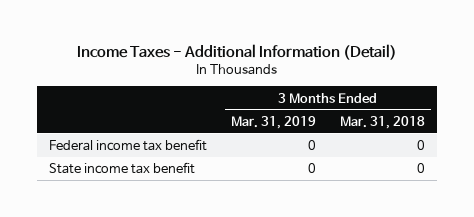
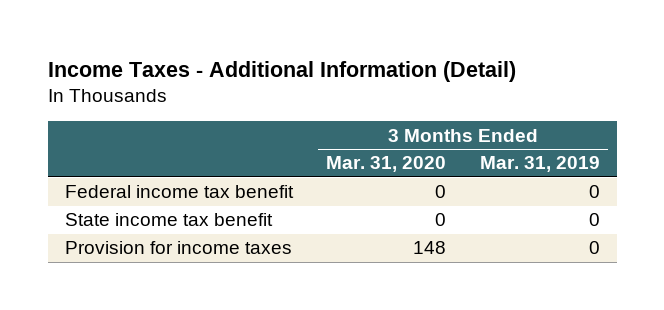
- | 3 Months Ended Mar. 31, 2019 | 3 Months Ended Mar. 31, 2018
+ | 3 Months Ended Mar. 31, 2020 | 3 Months Ended Mar. 31, 2019
+ Provision for income taxes | 148 | 0

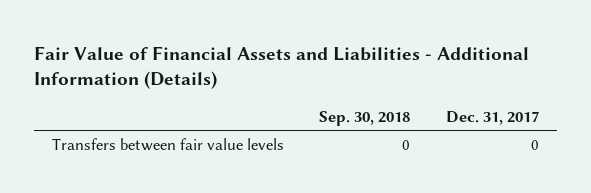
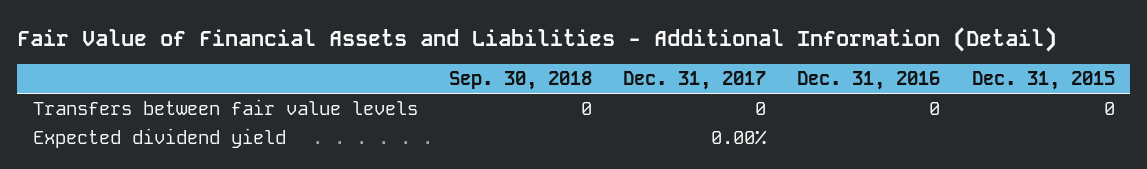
- Fair Value of Financial Assets and Liabilities - Additional Information (Details)
+ Fair Value of Financial Assets and Liabilities - Additional Information (Detail)
- | Sep. 30, 2018 | Dec. 31, 2017
+ | Sep. 30, 2018 | Dec. 31, 2017 | Dec. 31, 2016 | Dec. 31, 2015
+ Expected dividend yield | | 0.00% | |

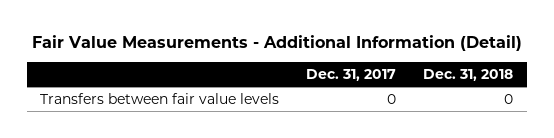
- Fair Value of Financial Assets and Liabilities - Additional Information (Detail)
+ Fair Value Measurements - Additional Information (Detail)
- | Sep. 30, 2018 | Dec. 31, 2017 | Dec. 31, 2016 | Dec. 31, 2015
+ | Dec. 31, 2017 | Dec. 31, 2018
- Expected dividend yield | | 0.00% | |

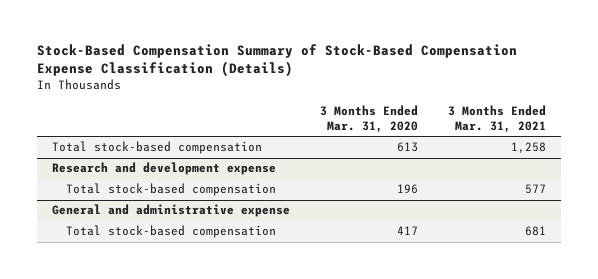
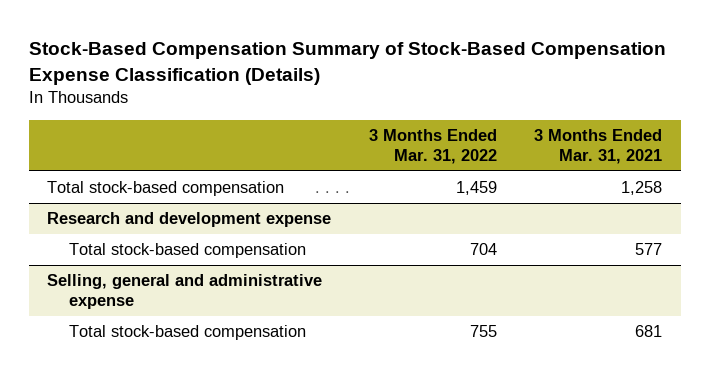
- | 3 Months Ended Mar. 31, 2020 | 3 Months Ended Mar. 31, 2021
+ | 3 Months Ended Mar. 31, 2022 | 3 Months Ended Mar. 31, 2021
- General and administrative expense
+ Selling, general and administrative expense

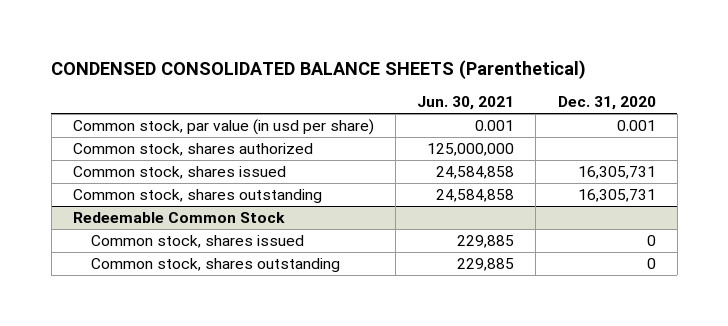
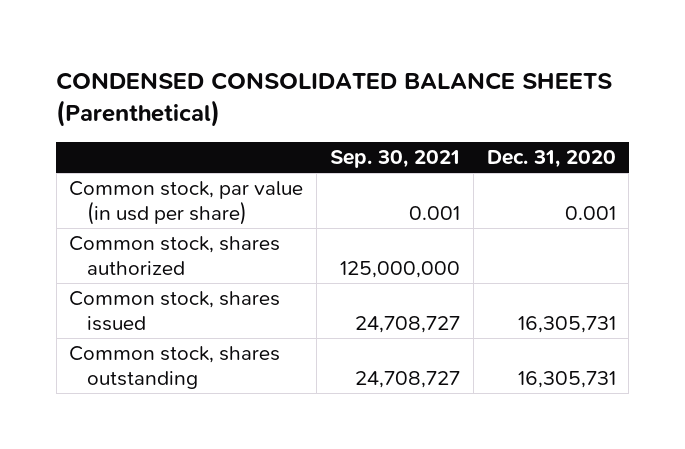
- | Jun. 30, 2021 | Dec. 31, 2020
+ | Sep. 30, 2021 | Dec. 31, 2020
- Redeemable Common Stock
- Common stock, shares issued | 229,885 | 0
- Common stock, shares outstanding | 229,885 | 0

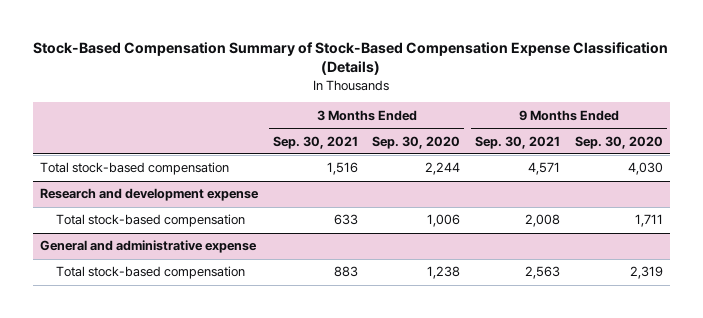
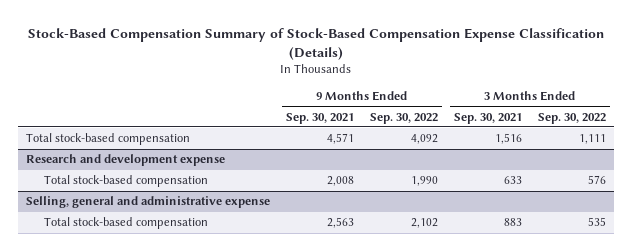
- | 3 Months Ended Sep. 30, 2021 | 3 Months Ended Sep. 30, 2020 | 9 Months Ended Sep. 30, 2021 | 9 Months Ended Sep. 30, 2020
+ | 9 Months Ended Sep. 30, 2021 | 9 Months Ended Sep. 30, 2022 | 3 Months Ended Sep. 30, 2021 | 3 Months Ended Sep. 30, 2022
- General and administrative expense
+ Selling, general and administrative expense

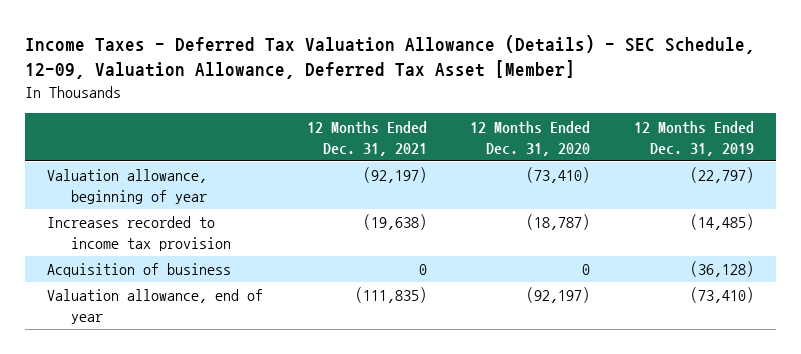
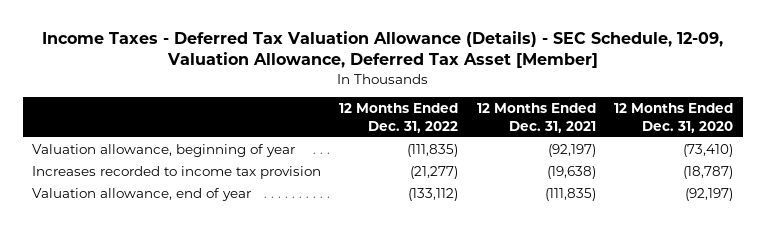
- | 12 Months Ended Dec. 31, 2021 | 12 Months Ended Dec. 31, 2020 | 12 Months Ended Dec. 31, 2019
+ | 12 Months Ended Dec. 31, 2022 | 12 Months Ended Dec. 31, 2021 | 12 Months Ended Dec. 31, 2020
- Acquisition of business | 0 | 0 | (36,128)

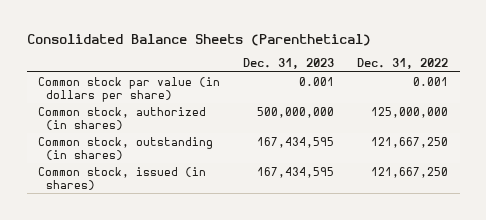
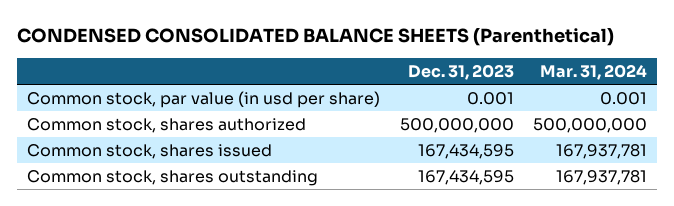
- Consolidated Balance Sheets (Parenthetical)
+ CONDENSED CONSOLIDATED BALANCE SHEETS (Parenthetical)
- | Dec. 31, 2023 | Dec. 31, 2022
+ | Dec. 31, 2023 | Mar. 31, 2024
- Common stock par value (in dollars per share) | 0.001 | 0.001
- Common stock, authorized (in shares) | 500,000,000 | 125,000,000
- Common stock, outstanding (in shares) | 167,434,595 | 121,667,250
- Common stock, issued (in shares) | 167,434,595 | 121,667,250
+ Common stock, par value (in usd per share) | 0.001 | 0.001
+ Common stock, shares authorized | 500,000,000 | 500,000,000
+ Common stock, shares issued | 167,434,595 | 167,937,781
+ Common stock, shares outstanding | 167,434,595 | 167,937,781

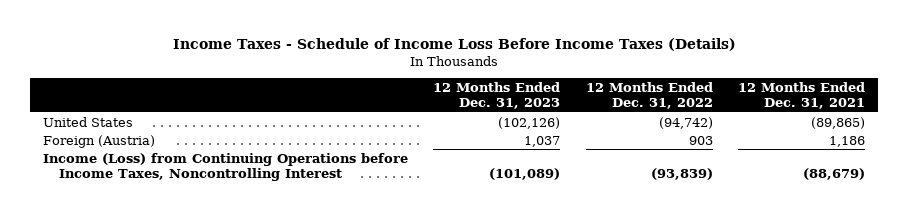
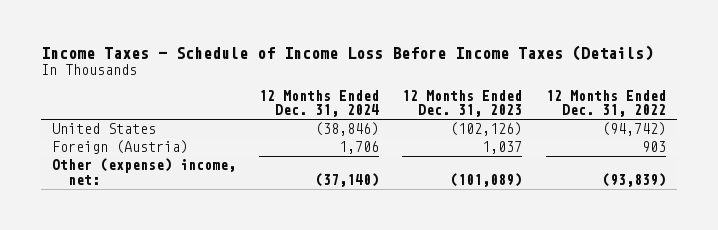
- | 12 Months Ended Dec. 31, 2023 | 12 Months Ended Dec. 31, 2022 | 12 Months Ended Dec. 31, 2021
+ | 12 Months Ended Dec. 31, 2024 | 12 Months Ended Dec. 31, 2023 | 12 Months Ended Dec. 31, 2022
- Income (Loss) from Continuing Operations before Income Taxes, Noncontrolling Interest | (101,089) | (93,839) | (88,679)
+ Other (expense) income, net: | (37,140) | (101,089) | (93,839)

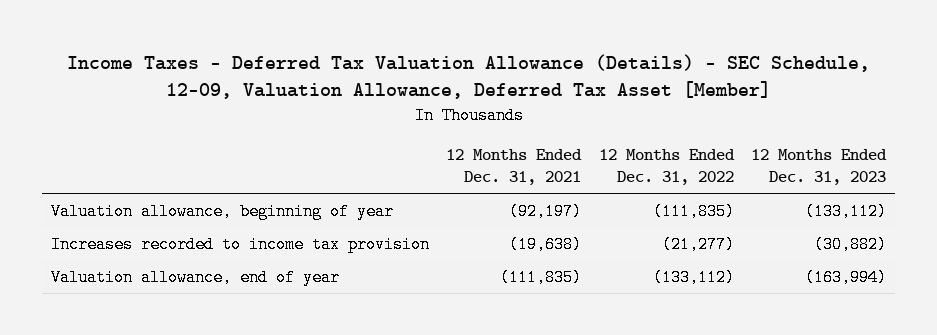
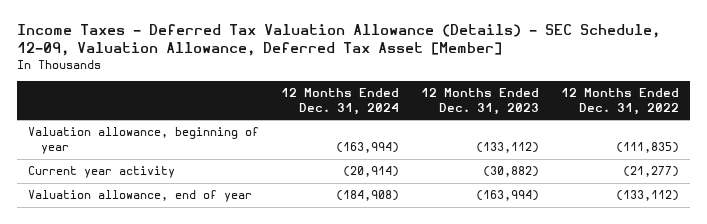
- | 12 Months Ended Dec. 31, 2021 | 12 Months Ended Dec. 31, 2022 | 12 Months Ended Dec. 31, 2023
+ | 12 Months Ended Dec. 31, 2024 | 12 Months Ended Dec. 31, 2023 | 12 Months Ended Dec. 31, 2022
- Increases recorded to income tax provision | (19,638) | (21,277) | (30,882)
+ Current year activity | (20,914) | (30,882) | (21,277)

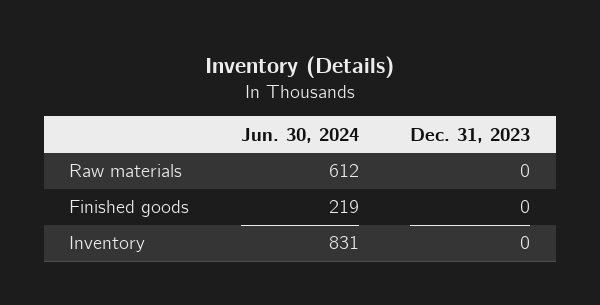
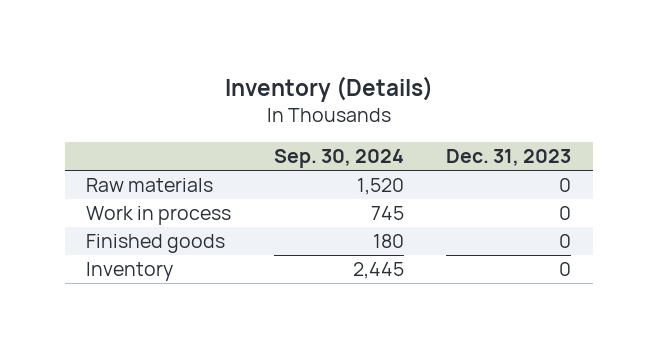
- | Jun. 30, 2024 | Dec. 31, 2023
+ | Sep. 30, 2024 | Dec. 31, 2023
+ Work in process | 745 | 0

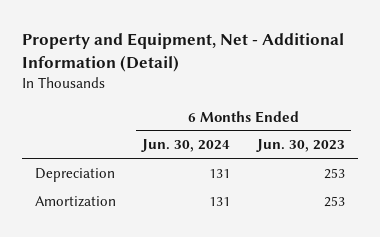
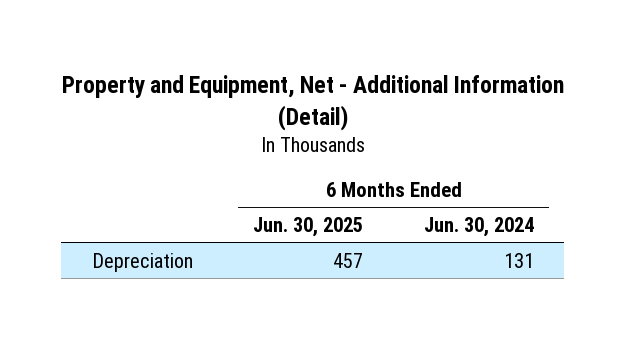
- | 6 Months Ended Jun. 30, 2024 | 6 Months Ended Jun. 30, 2023
+ | 6 Months Ended Jun. 30, 2025 | 6 Months Ended Jun. 30, 2024
- Amortization | 131 | 253

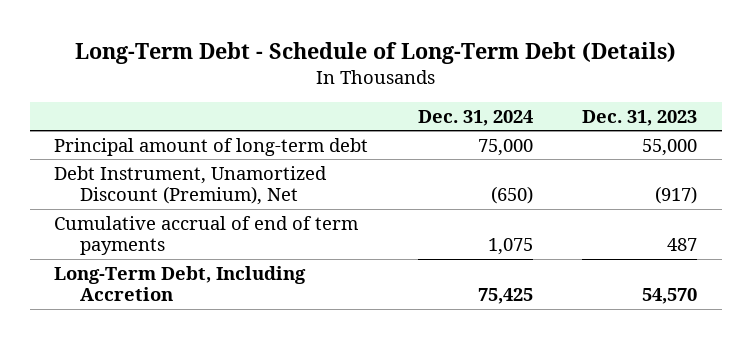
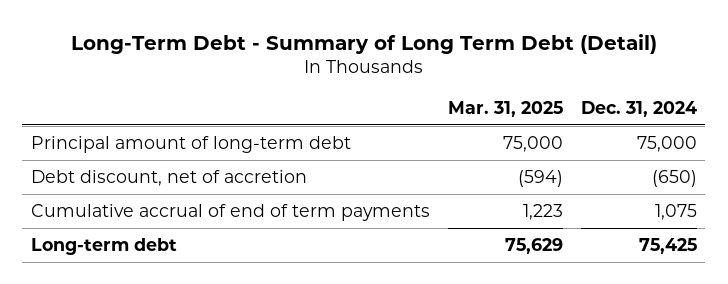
- Long-Term Debt - Schedule of Long-Term Debt (Details)
+ Long-Term Debt - Summary of Long Term Debt (Detail)
- | Dec. 31, 2024 | Dec. 31, 2023
+ | Mar. 31, 2025 | Dec. 31, 2024
- Debt Instrument, Unamortized Discount (Premium), Net | (650) | (917)
+ Debt discount, net of accretion | (594) | (650)
- Long-Term Debt, Including Accretion | 75,425 | 54,570
+ Long-term debt | 75,629 | 75,425

